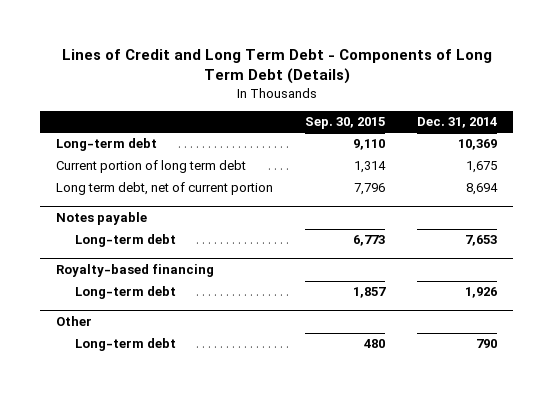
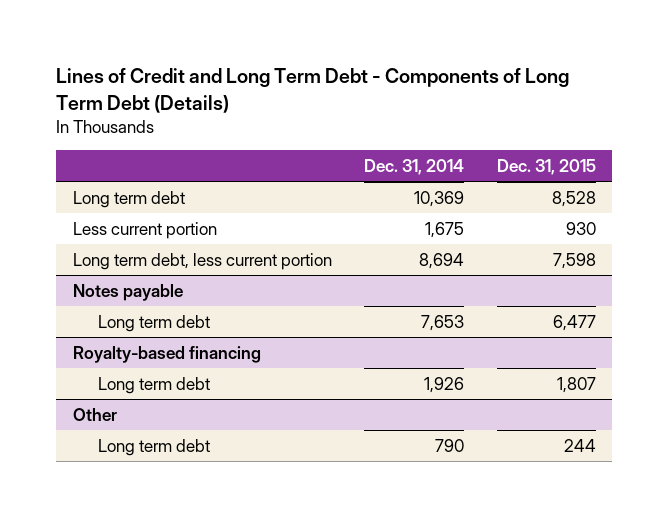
- | Sep. 30, 2015 | Dec. 31, 2014
+ | Dec. 31, 2014 | Dec. 31, 2015
- Long-term debt | 9,110 | 10,369
- Current portion of long term debt | 1,314 | 1,675
- Long term debt, net of current portion | 7,796 | 8,694
+ Long term debt | 10,369 | 8,528
+ Less current portion | 1,675 | 930
+ Long term debt, less current portion | 8,694 | 7,598
@ Notes payable
- Long-term debt | 6,773 | 7,653
+ Long term debt | 7,653 | 6,477
@ Royalty-based financing
- Long-term debt | 1,857 | 1,926
+ Long term debt | 1,926 | 1,807
@ Other
- Long-term debt | 480 | 790
+ Long term debt | 790 | 244

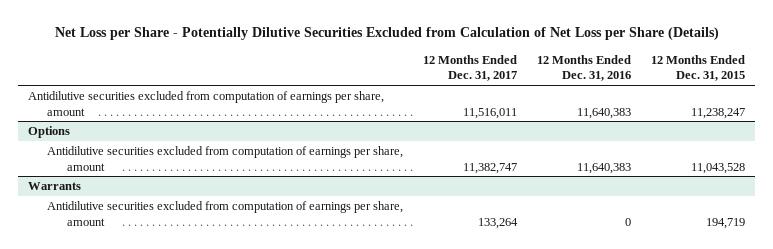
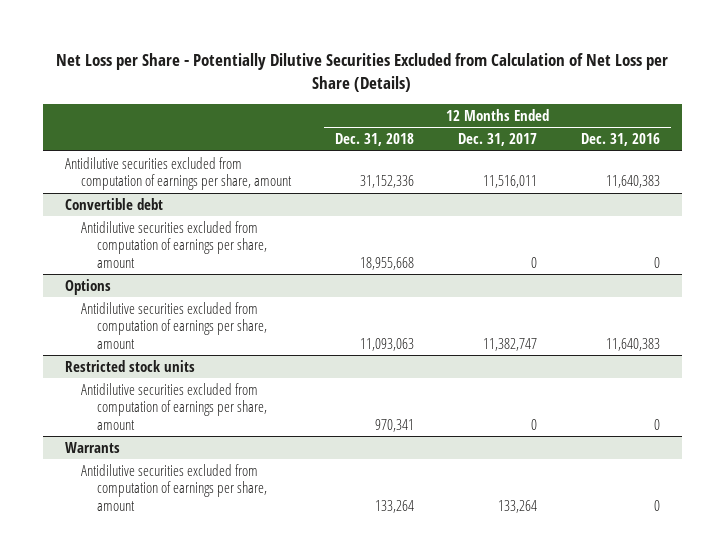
- | 12 Months Ended Dec. 31, 2017 | 12 Months Ended Dec. 31, 2016 | 12 Months Ended Dec. 31, 2015
+ | 12 Months Ended Dec. 31, 2018 | 12 Months Ended Dec. 31, 2017 | 12 Months Ended Dec. 31, 2016
+ Convertible debt
+ Antidilutive securities excluded from computation of earnings per share, amount | 18,955,668 | 0 | 0
+ Restricted stock units
+ Antidilutive securities excluded from computation of earnings per share, amount | 970,341 | 0 | 0

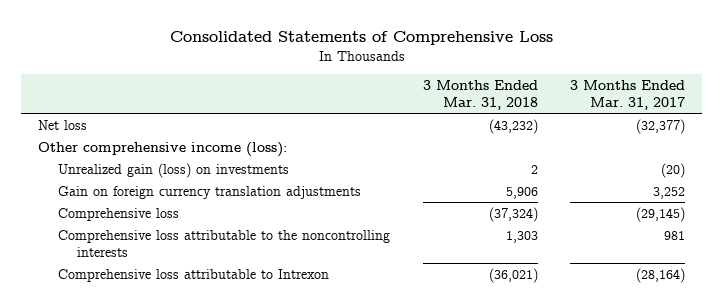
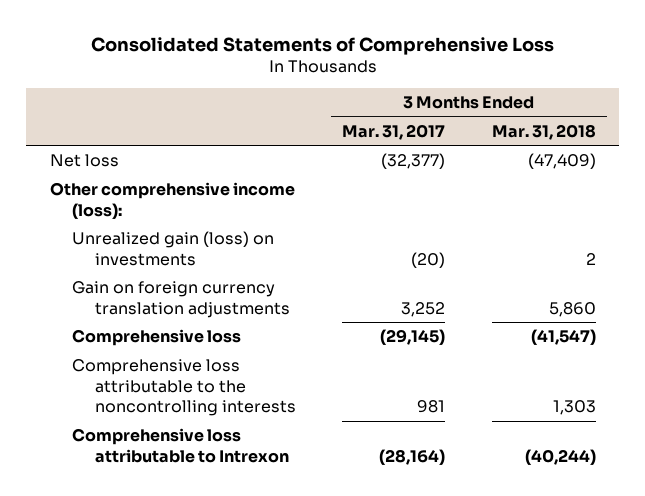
- | 3 Months Ended Mar. 31, 2018 | 3 Months Ended Mar. 31, 2017
+ | 3 Months Ended Mar. 31, 2017 | 3 Months Ended Mar. 31, 2018
- Net loss | (43,232) | (32,377)
+ Net loss | (32,377) | (47,409)
- Gain on foreign currency translation adjustments | 5,906 | 3,252
- Comprehensive loss | (37,324) | (29,145)
+ Gain on foreign currency translation adjustments | 3,252 | 5,860
+ Comprehensive loss | (29,145) | (41,547)
- Comprehensive loss attributable to Intrexon | (36,021) | (28,164)
+ Comprehensive loss attributable to Intrexon | (28,164) | (40,244)

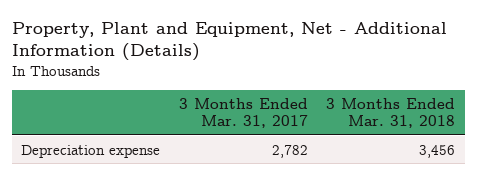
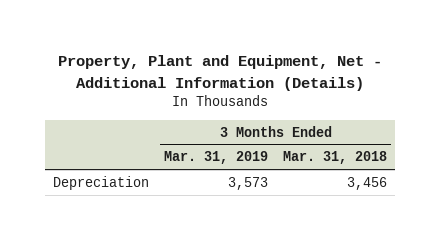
- | 3 Months Ended Mar. 31, 2017 | 3 Months Ended Mar. 31, 2018
+ | 3 Months Ended Mar. 31, 2019 | 3 Months Ended Mar. 31, 2018
- Depreciation expense | 2,782 | 3,456
+ Depreciation | 3,573 | 3,456

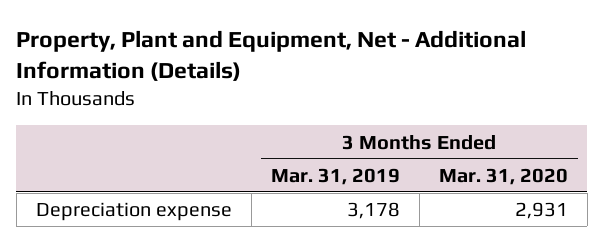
- | 3 Months Ended Mar. 31, 2019 | 3 Months Ended Mar. 31, 2018
+ | 3 Months Ended Mar. 31, 2019 | 3 Months Ended Mar. 31, 2020
- Depreciation | 3,573 | 3,456
+ Depreciation expense | 3,178 | 2,931

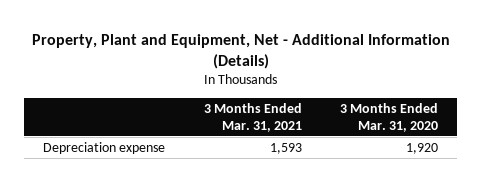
- | 3 Months Ended Mar. 31, 2019 | 3 Months Ended Mar. 31, 2020
+ | 3 Months Ended Mar. 31, 2021 | 3 Months Ended Mar. 31, 2020
- Depreciation expense | 3,178 | 2,931
+ Depreciation expense | 1,593 | 1,920

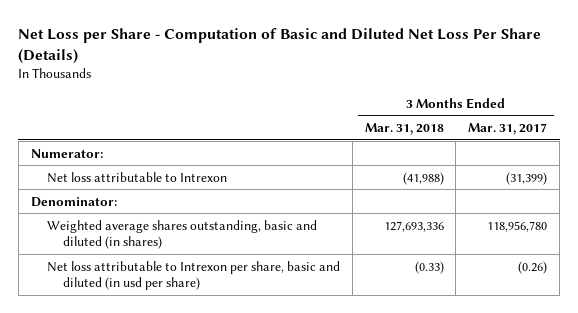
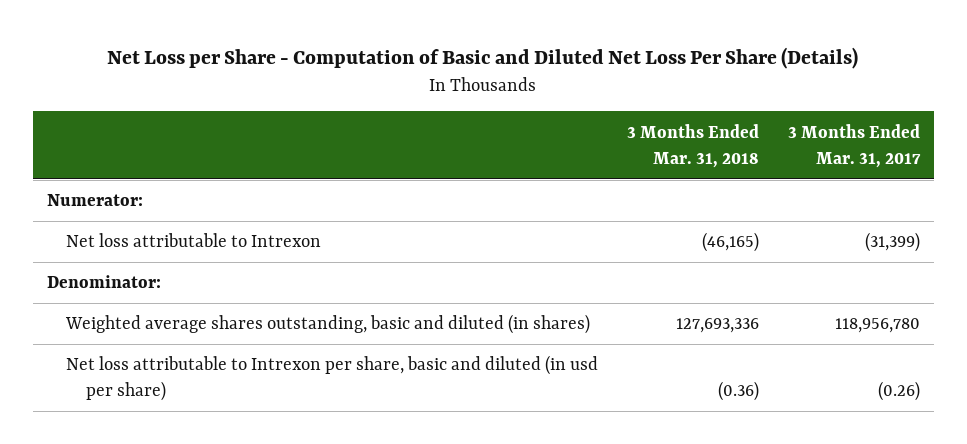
- Net loss attributable to Intrexon | (41,988) | (31,399)
+ Net loss attributable to Intrexon | (46,165) | (31,399)
- Net loss attributable to Intrexon per share, basic and diluted (in usd per share) | (0.33) | (0.26)
+ Net loss attributable to Intrexon per share, basic and diluted (in usd per share) | (0.36) | (0.26)

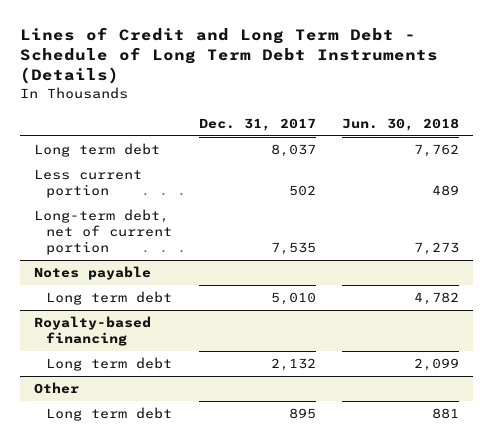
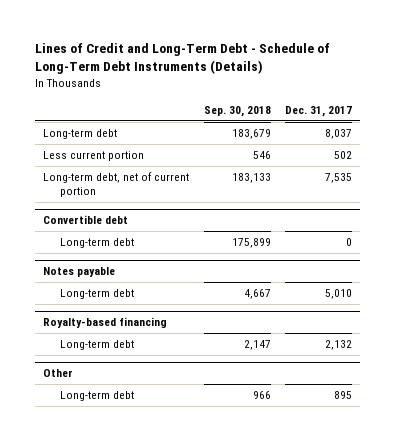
- Lines of Credit and Long Term Debt - Schedule of Long Term Debt Instruments (Details)
+ Lines of Credit and Long-Term Debt - Schedule of Long-Term Debt Instruments (Details)
- | Dec. 31, 2017 | Jun. 30, 2018
+ | Sep. 30, 2018 | Dec. 31, 2017
- Long term debt | 8,037 | 7,762
+ Long-term debt | 183,679 | 8,037
+ Convertible debt
+ Long-term debt | 175,899 | 0
@ Notes payable
- Long term debt | 5,010 | 4,782
+ Long-term debt | 4,667 | 5,010
@ Royalty-based financing
- Long term debt | 2,132 | 2,099
+ Long-term debt | 2,147 | 2,132
@ Other
- Long term debt | 895 | 881
+ Long-term debt | 966 | 895

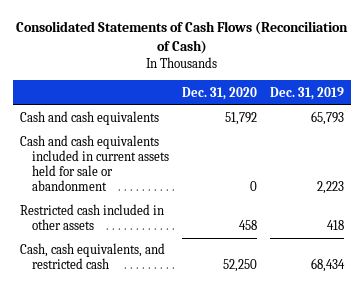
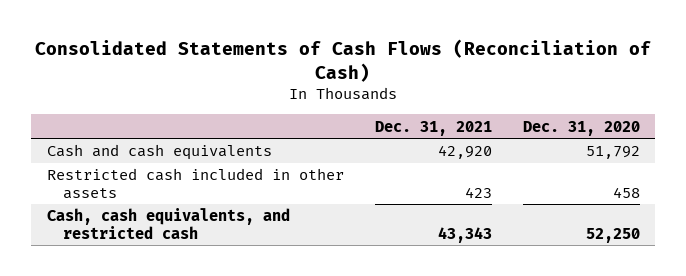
- | Dec. 31, 2020 | Dec. 31, 2019
+ | Dec. 31, 2021 | Dec. 31, 2020
- Cash and cash equivalents included in current assets held for sale or abandonment | 0 | 2,223

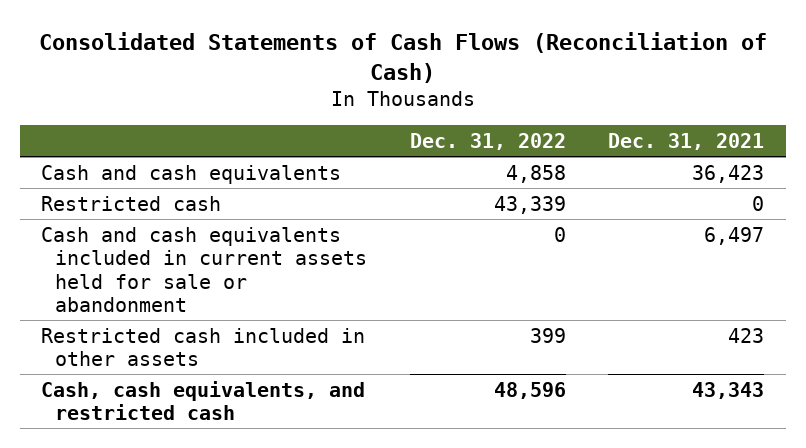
- | Dec. 31, 2021 | Dec. 31, 2020
+ | Dec. 31, 2022 | Dec. 31, 2021
- Cash and cash equivalents | 42,920 | 51,792
+ Cash and cash equivalents | 4,858 | 36,423
+ Restricted cash | 43,339 | 0
+ Cash and cash equivalents included in current assets held for sale or abandonment | 0 | 6,497

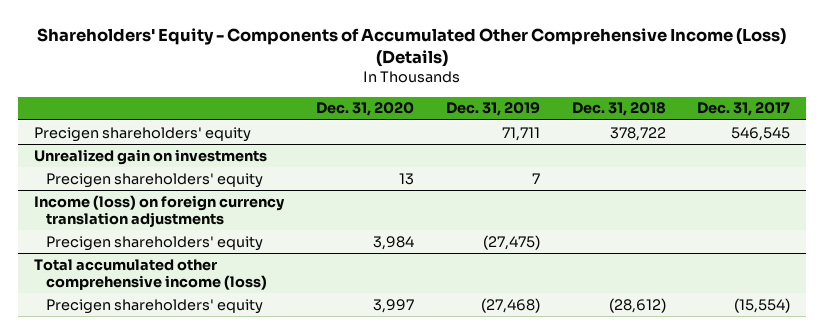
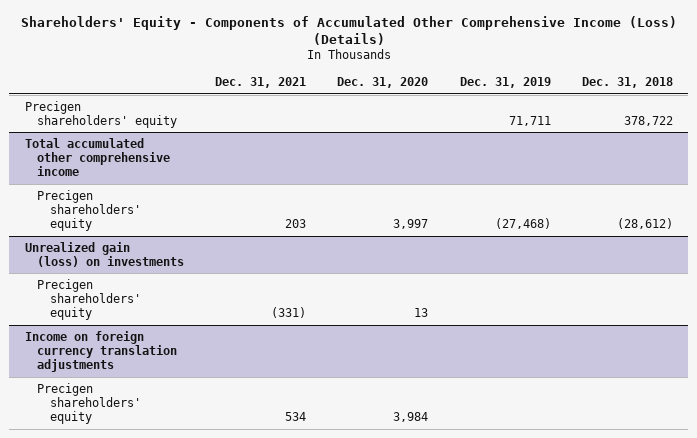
- | Dec. 31, 2020 | Dec. 31, 2019 | Dec. 31, 2018 | Dec. 31, 2017
+ | Dec. 31, 2021 | Dec. 31, 2020 | Dec. 31, 2019 | Dec. 31, 2018
- Unrealized gain on investments
- Precigen shareholders' equity | 13 | 7 | |
- Income (loss) on foreign currency translation adjustments
- Precigen shareholders' equity | 3,984 | (27,475) | |
- Total accumulated other comprehensive income (loss)
+ Total accumulated other comprehensive income
+ Unrealized gain (loss) on investments
+ Precigen shareholders' equity | (331) | 13 | |
+ Income on foreign currency translation adjustments
+ Precigen shareholders' equity | 534 | 3,984 | |

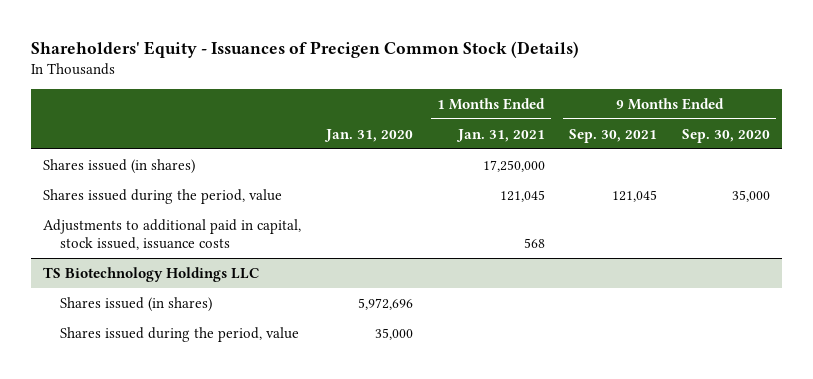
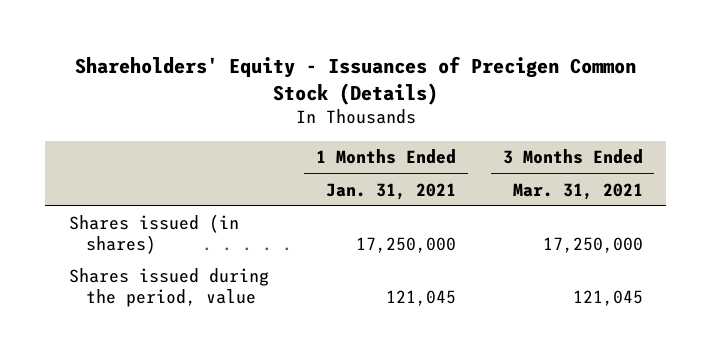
- | Jan. 31, 2020 | 1 Months Ended Jan. 31, 2021 | 9 Months Ended Sep. 30, 2021 | 9 Months Ended Sep. 30, 2020
+ | 1 Months Ended Jan. 31, 2021 | 3 Months Ended Mar. 31, 2021
- Adjustments to additional paid in capital, stock issued, issuance costs | | 568 | |
- TS Biotechnology Holdings LLC
- Shares issued (in shares) | 5,972,696 | | |
- Shares issued during the period, value | 35,000 | | |

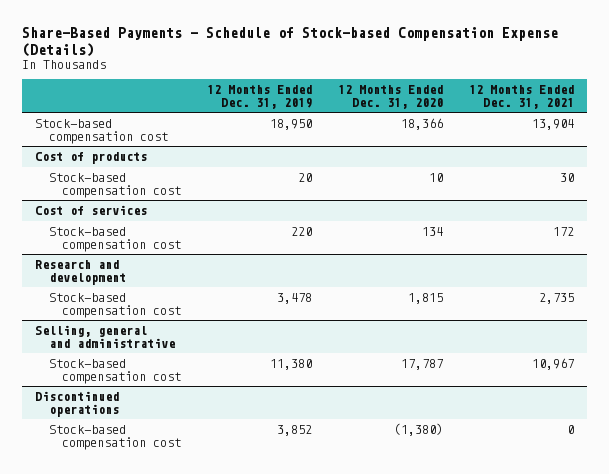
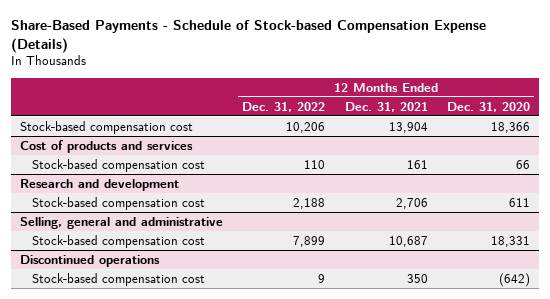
- | 12 Months Ended Dec. 31, 2019 | 12 Months Ended Dec. 31, 2020 | 12 Months Ended Dec. 31, 2021
+ | 12 Months Ended Dec. 31, 2022 | 12 Months Ended Dec. 31, 2021 | 12 Months Ended Dec. 31, 2020
- Cost of products
- Stock-based compensation cost | 20 | 10 | 30
- Cost of services
- Stock-based compensation cost | 220 | 134 | 172
+ Cost of products and services
+ Stock-based compensation cost | 110 | 161 | 66
@ Research and development
- Stock-based compensation cost | 3,478 | 1,815 | 2,735
+ Stock-based compensation cost | 2,188 | 2,706 | 611
@ Selling, general and administrative
- Stock-based compensation cost | 11,380 | 17,787 | 10,967
+ Stock-based compensation cost | 7,899 | 10,687 | 18,331
@ Discontinued operations
- Stock-based compensation cost | 3,852 | (1,380) | 0
+ Stock-based compensation cost | 9 | 350 | (642)

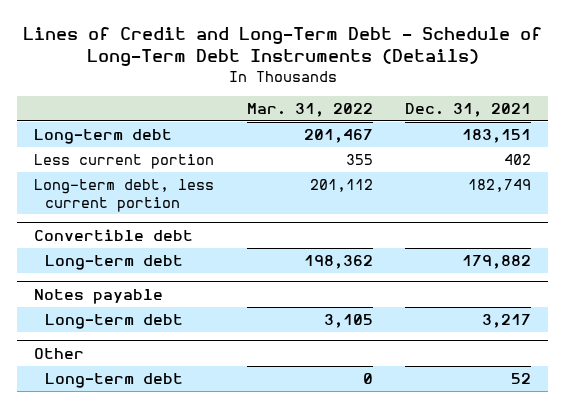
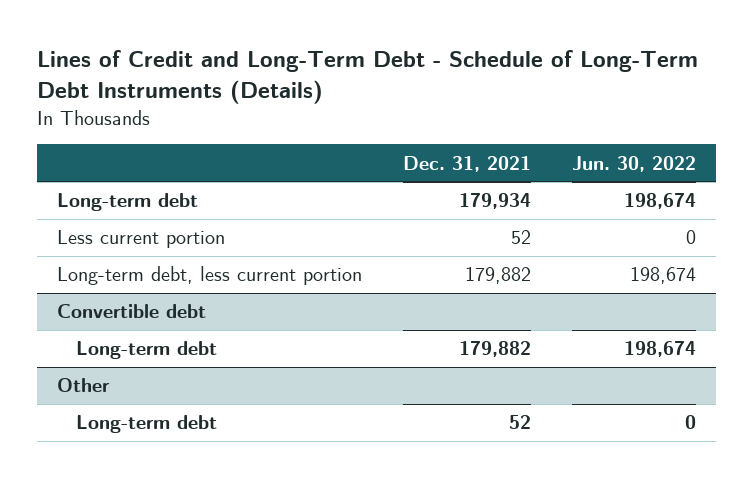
- | Mar. 31, 2022 | Dec. 31, 2021
+ | Dec. 31, 2021 | Jun. 30, 2022
- Long-term debt | 201,467 | 183,151
- Less current portion | 355 | 402
- Long-term debt, less current portion | 201,112 | 182,749
+ Long-term debt | 179,934 | 198,674
+ Less current portion | 52 | 0
+ Long-term debt, less current portion | 179,882 | 198,674
- Notes payable
- Long-term debt | 3,105 | 3,217

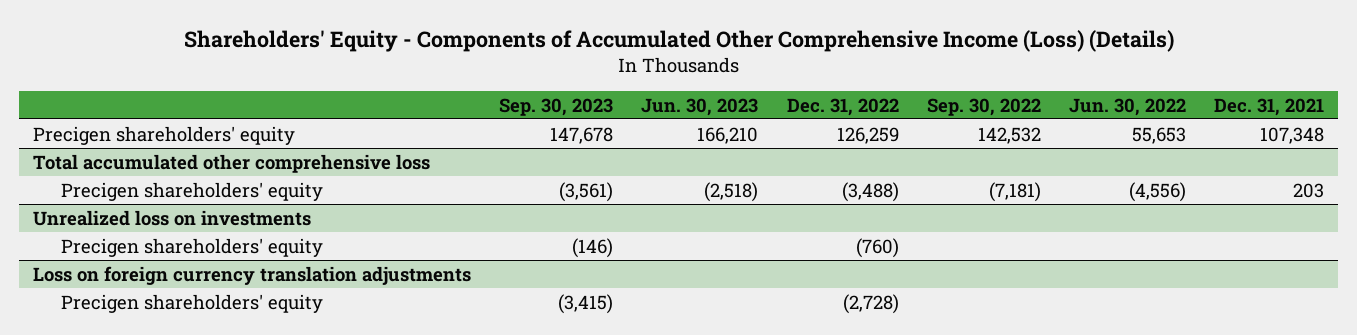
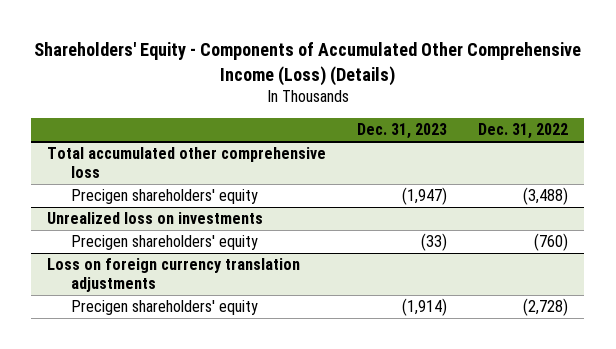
- | Sep. 30, 2023 | Jun. 30, 2023 | Dec. 31, 2022 | Sep. 30, 2022 | Jun. 30, 2022 | Dec. 31, 2021
+ | Dec. 31, 2023 | Dec. 31, 2022
- Precigen shareholders' equity | 147,678 | 166,210 | 126,259 | 142,532 | 55,653 | 107,348

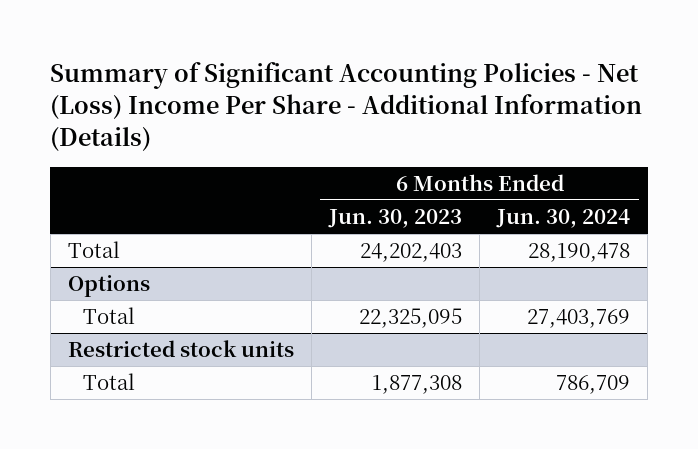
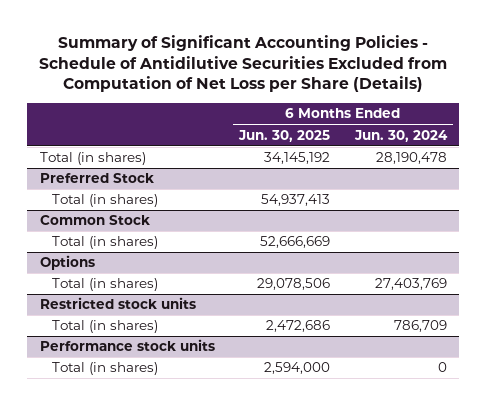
- Summary of Significant Accounting Policies - Net (Loss) Income Per Share - Additional Information (Details)
+ Summary of Significant Accounting Policies - Schedule of Antidilutive Securities Excluded from Computation of Net Loss per Share (Details)
- | 6 Months Ended Jun. 30, 2023 | 6 Months Ended Jun. 30, 2024
+ | 6 Months Ended Jun. 30, 2025 | 6 Months Ended Jun. 30, 2024
- Total | 24,202,403 | 28,190,478
+ Total (in shares) | 34,145,192 | 28,190,478
+ Preferred Stock
+ Total (in shares) | 54,937,413 |
+ Common Stock
+ Total (in shares) | 52,666,669 |
@ Options
- Total | 22,325,095 | 27,403,769
+ Total (in shares) | 29,078,506 | 27,403,769
@ Restricted stock units
- Total | 1,877,308 | 786,709
+ Total (in shares) | 2,472,686 | 786,709
+ Performance stock units
+ Total (in shares) | 2,594,000 | 0

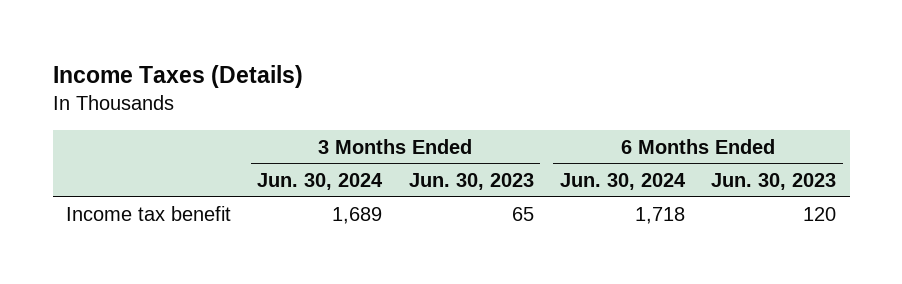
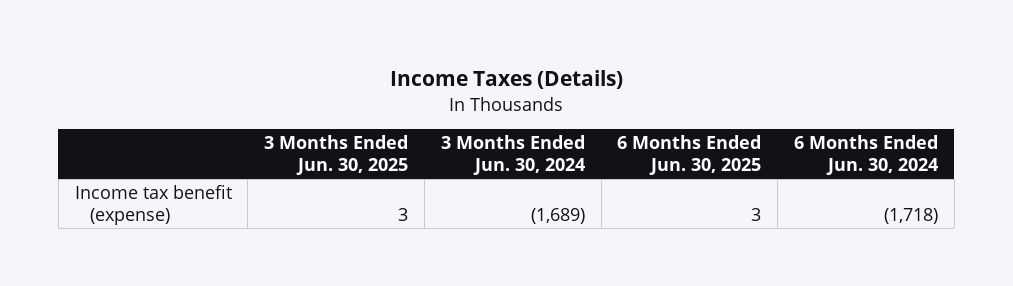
- | 3 Months Ended Jun. 30, 2024 | 3 Months Ended Jun. 30, 2023 | 6 Months Ended Jun. 30, 2024 | 6 Months Ended Jun. 30, 2023
+ | 3 Months Ended Jun. 30, 2025 | 3 Months Ended Jun. 30, 2024 | 6 Months Ended Jun. 30, 2025 | 6 Months Ended Jun. 30, 2024
- Income tax benefit | 1,689 | 65 | 1,718 | 120
+ Income tax benefit (expense) | 3 | (1,689) | 3 | (1,718)

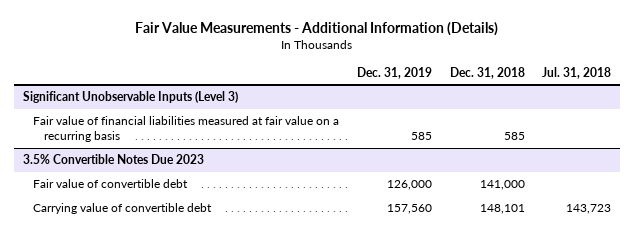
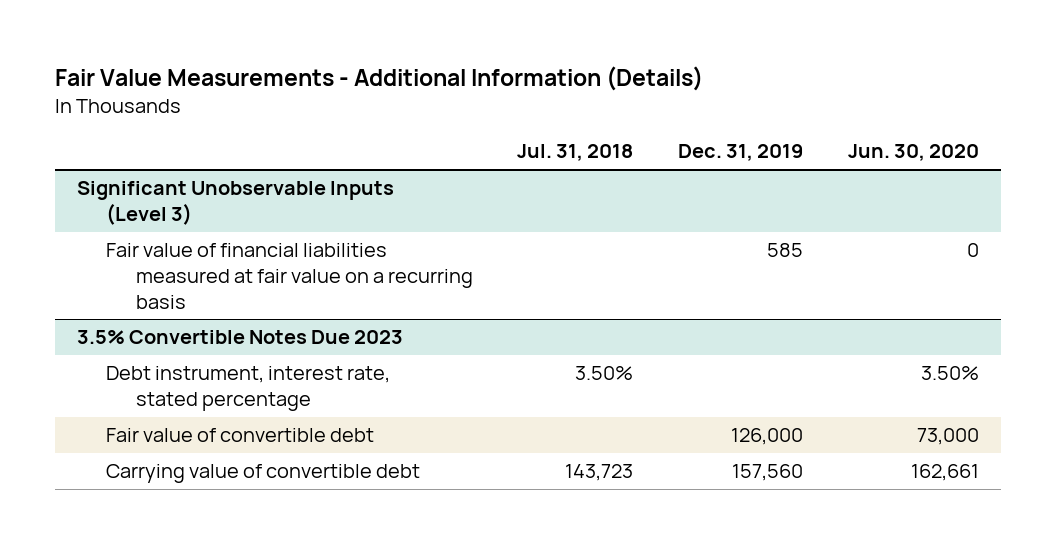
- | Dec. 31, 2019 | Dec. 31, 2018 | Jul. 31, 2018
+ | Jul. 31, 2018 | Dec. 31, 2019 | Jun. 30, 2020
@ 3.5% Convertible Notes Due 2023
+ Debt instrument, interest rate, stated percentage | 3.50% | | 3.50%

